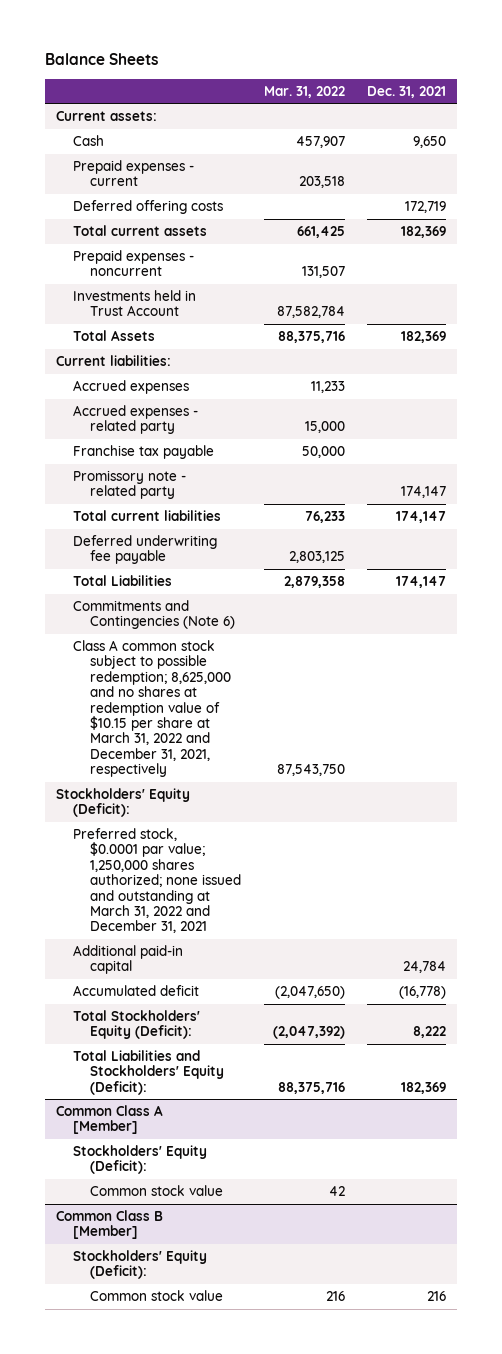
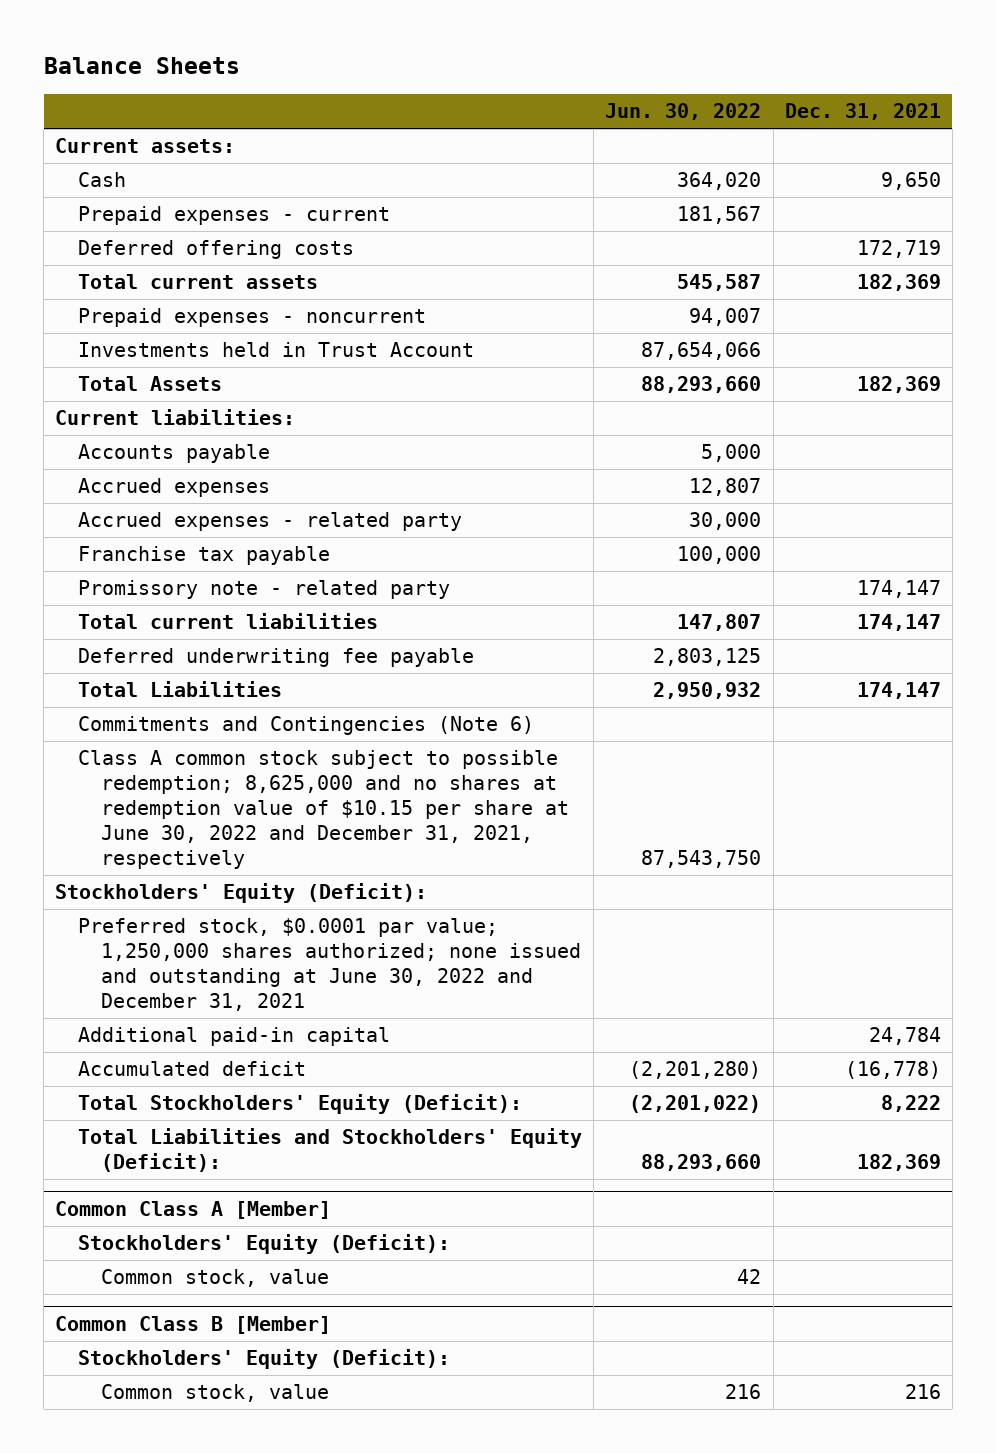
- | Mar. 31, 2022 | Dec. 31, 2021
+ | Jun. 30, 2022 | Dec. 31, 2021
+ Accounts payable | 5,000 |
- Class A common stock subject to possible redemption; 8,625,000 and no shares at redemption value of $10.15 per share at March 31, 2022 and December 31, 2021, respectively | 87,543,750 |
+ Class A common stock subject to possible redemption; 8,625,000 and no shares at redemption value of $10.15 per share at June 30, 2022 and December 31, 2021, respectively | 87,543,750 |
- Preferred stock, $0.0001 par value; 1,250,000 shares authorized; none issued and outstanding at March 31, 2022 and December 31, 2021
+ Preferred stock, $0.0001 par value; 1,250,000 shares authorized; none issued and outstanding at June 30, 2022 and December 31, 2021
@ Common Class A [Member]
- Common stock value | 42 |
+ Common stock, value | 42 |
@ Common Class B [Member]
- Common stock value | 216 | 216
+ Common stock, value | 216 | 216

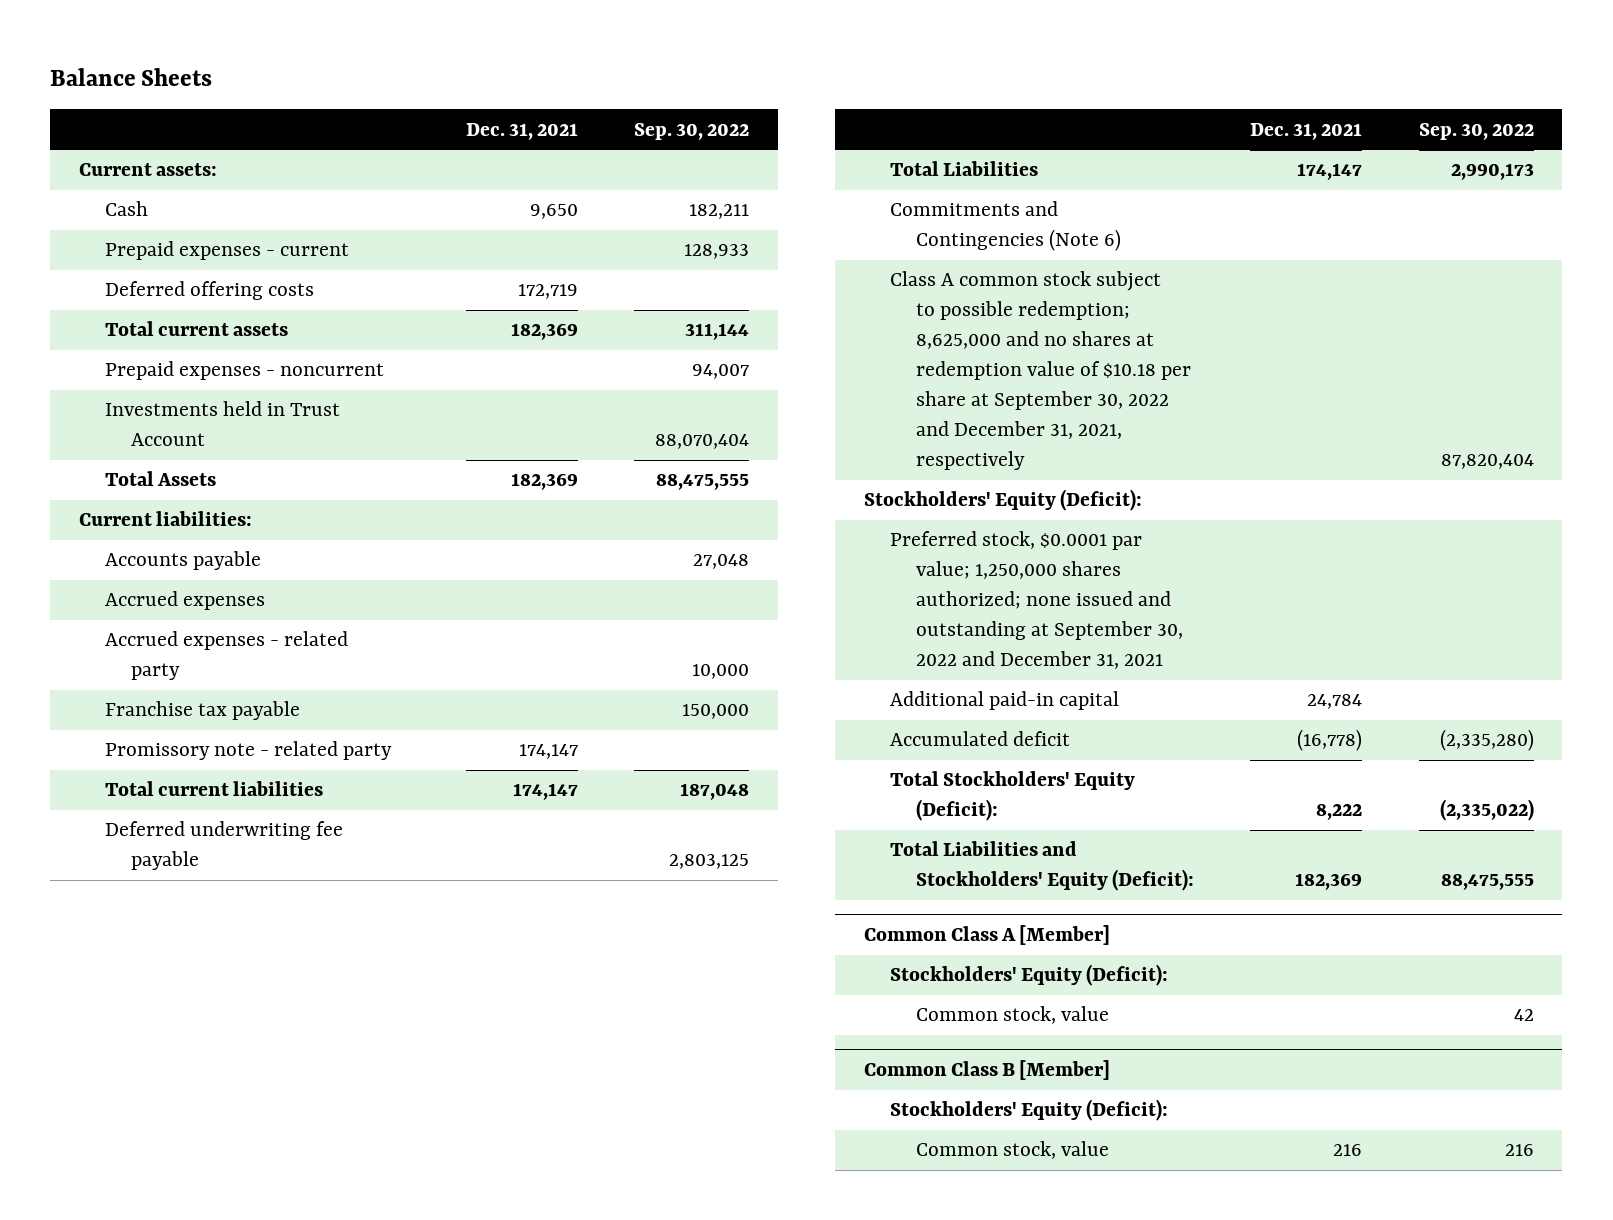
- | Jun. 30, 2022 | Dec. 31, 2021
+ | Dec. 31, 2021 | Sep. 30, 2022
- Class A common stock subject to possible redemption; 8,625,000 and no shares at redemption value of $10.15 per share at June 30, 2022 and December 31, 2021, respectively | 87,543,750 |
+ Class A common stock subject to possible redemption; 8,625,000 and no shares at redemption value of $10.18 per share at September 30, 2022 and December 31, 2021, respectively | | 87,820,404
- Preferred stock, $0.0001 par value; 1,250,000 shares authorized; none issued and outstanding at June 30, 2022 and December 31, 2021
+ Preferred stock, $0.0001 par value; 1,250,000 shares authorized; none issued and outstanding at September 30, 2022 and December 31, 2021

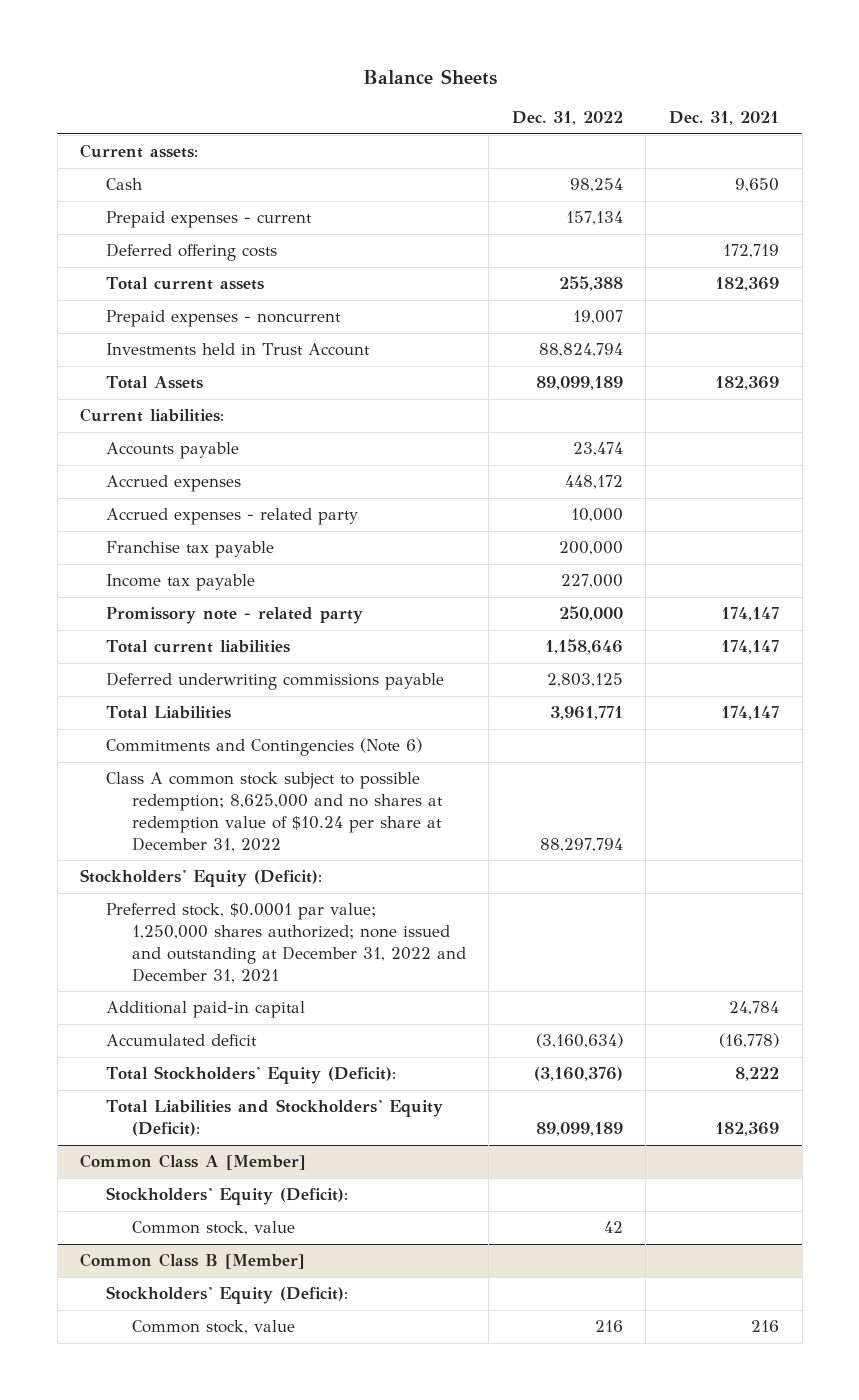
- | Dec. 31, 2021 | Sep. 30, 2022
+ | Dec. 31, 2022 | Dec. 31, 2021
+ Income tax payable | 227,000 |
- Deferred underwriting fee payable | | 2,803,125
+ Deferred underwriting commissions payable | 2,803,125 |
- Class A common stock subject to possible redemption; 8,625,000 and no shares at redemption value of $10.18 per share at September 30, 2022 and December 31, 2021, respectively | | 87,820,404
+ Class A common stock subject to possible redemption; 8,625,000 and no shares at redemption value of $10.24 per share at December 31, 2022 | 88,297,794 |
- Preferred stock, $0.0001 par value; 1,250,000 shares authorized; none issued and outstanding at September 30, 2022 and December 31, 2021
+ Preferred stock, $0.0001 par value; 1,250,000 shares authorized; none issued and outstanding at December 31, 2022 and December 31, 2021

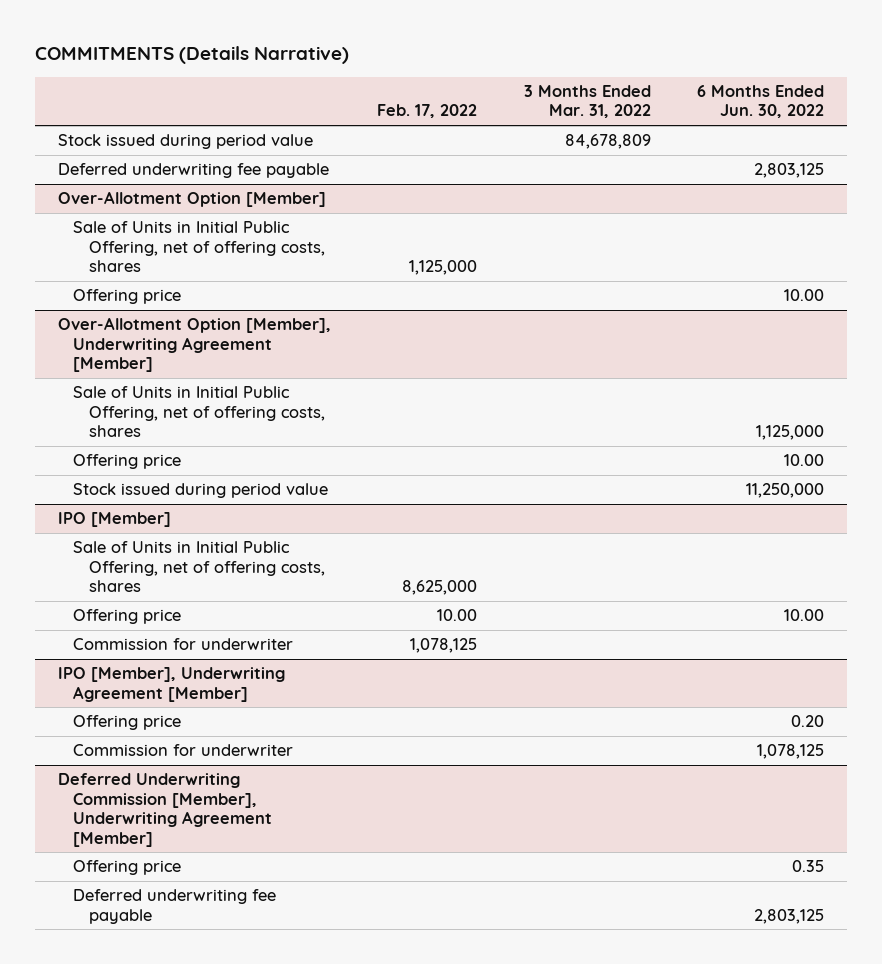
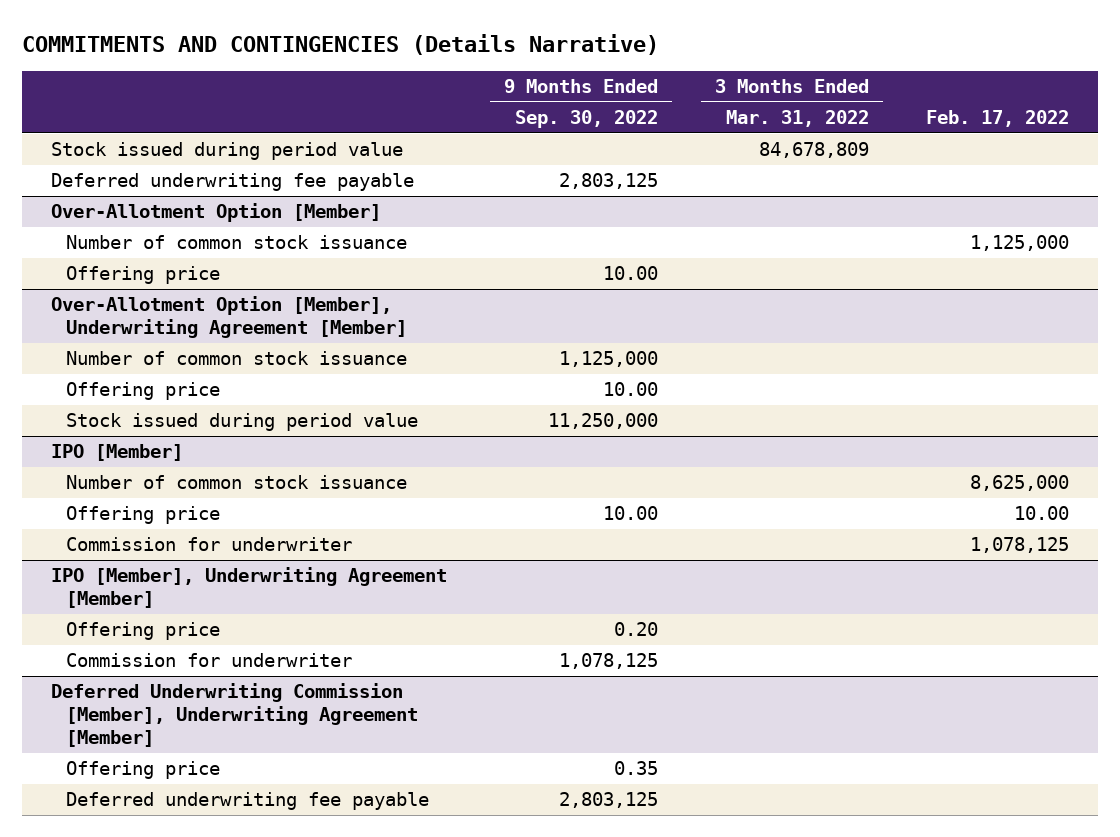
- COMMITMENTS (Details Narrative)
+ COMMITMENTS AND CONTINGENCIES (Details Narrative)
- | Feb. 17, 2022 | 3 Months Ended Mar. 31, 2022 | 6 Months Ended Jun. 30, 2022
+ | 9 Months Ended Sep. 30, 2022 | 3 Months Ended Mar. 31, 2022 | Feb. 17, 2022
@ Over-Allotment Option [Member]
- Sale of Units in Initial Public Offering, net of offering costs, shares | 1,125,000 | |
+ Number of common stock issuance | | | 1,125,000
@ Over-Allotment Option [Member], Underwriting Agreement [Member]
- Sale of Units in Initial Public Offering, net of offering costs, shares | | | 1,125,000
+ Number of common stock issuance | 1,125,000 | |
@ IPO [Member]
- Sale of Units in Initial Public Offering, net of offering costs, shares | 8,625,000 | |
+ Number of common stock issuance | | | 8,625,000

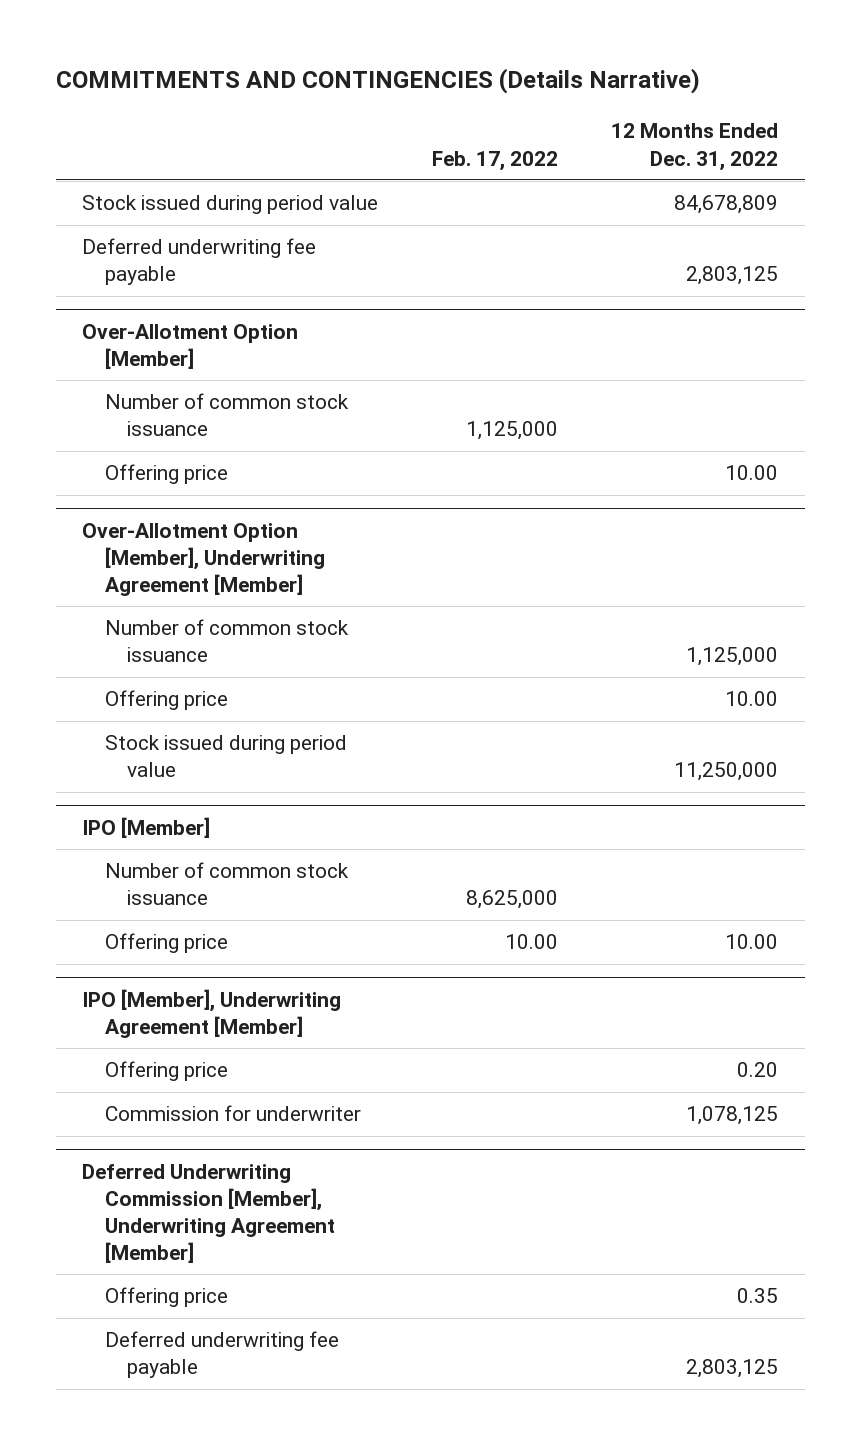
- | 9 Months Ended Sep. 30, 2022 | 3 Months Ended Mar. 31, 2022 | Feb. 17, 2022
+ | Feb. 17, 2022 | 12 Months Ended Dec. 31, 2022
@ IPO [Member]
- Commission for underwriter | | | 1,078,125

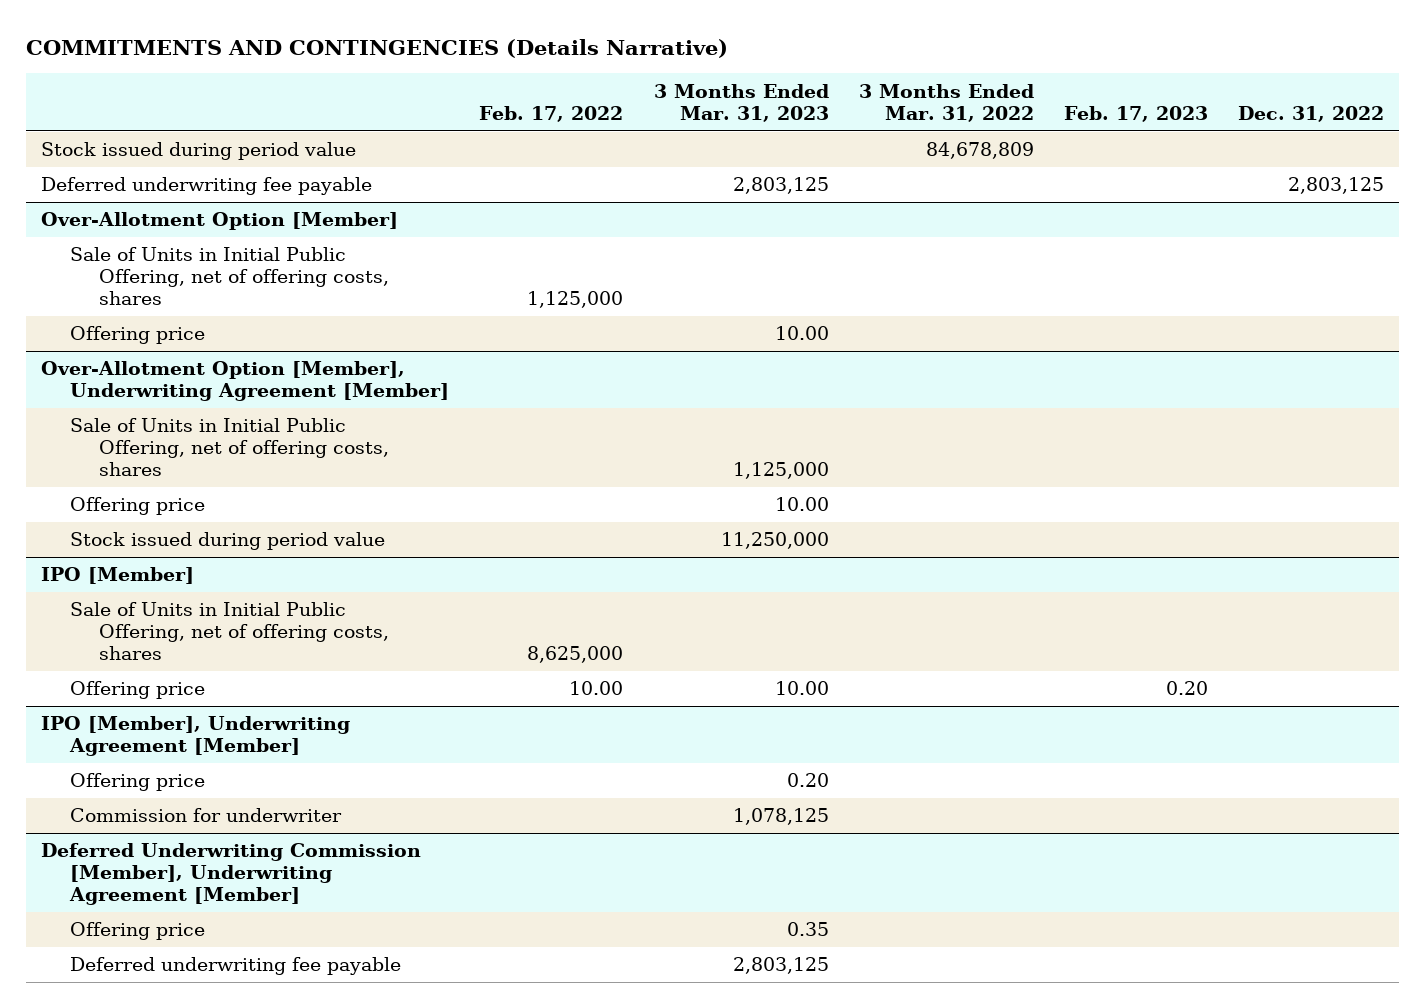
- | Feb. 17, 2022 | 12 Months Ended Dec. 31, 2022
+ | Feb. 17, 2022 | 3 Months Ended Mar. 31, 2023 | 3 Months Ended Mar. 31, 2022 | Feb. 17, 2023 | Dec. 31, 2022
@ Over-Allotment Option [Member]
- Number of common stock issuance | 1,125,000 |
+ Sale of Units in Initial Public Offering, net of offering costs, shares | 1,125,000 | | | |
@ Over-Allotment Option [Member], Underwriting Agreement [Member]
- Number of common stock issuance | | 1,125,000
+ Sale of Units in Initial Public Offering, net of offering costs, shares | | 1,125,000 | | |
@ IPO [Member]
- Number of common stock issuance | 8,625,000 |
+ Sale of Units in Initial Public Offering, net of offering costs, shares | 8,625,000 | | | |

